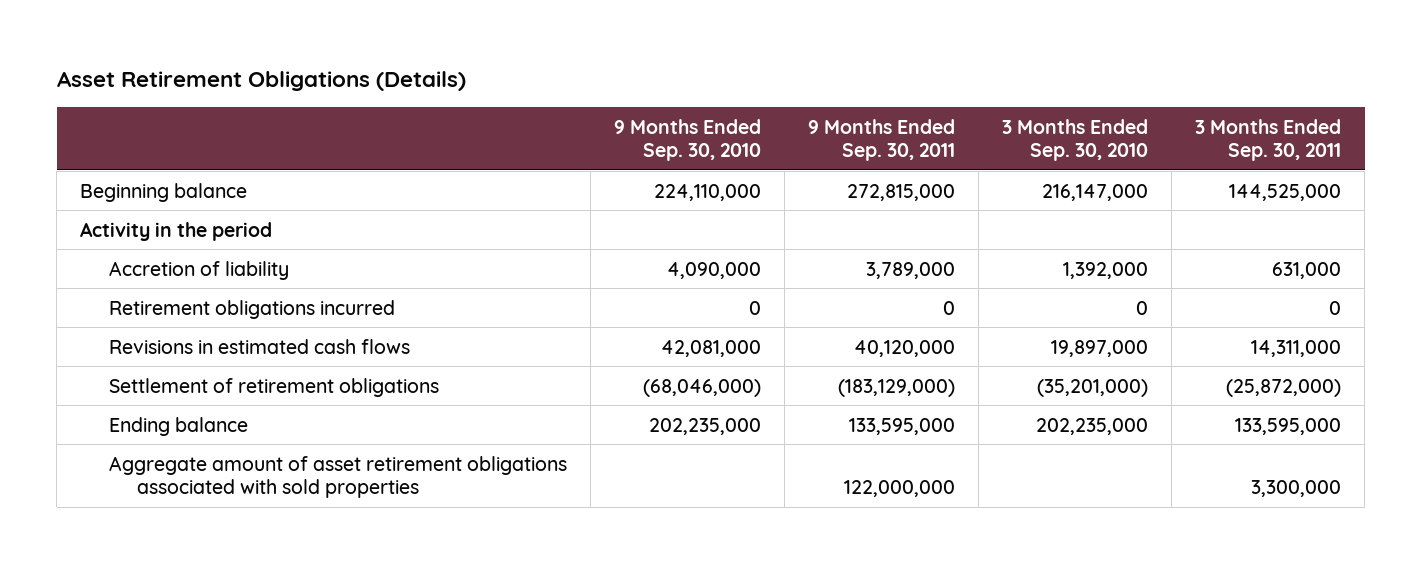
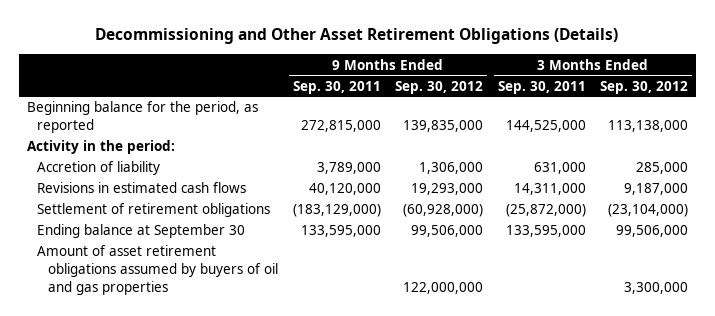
- Asset Retirement Obligations (Details)
+ Decommissioning and Other Asset Retirement Obligations (Details)
- | 9 Months Ended Sep. 30, 2010 | 9 Months Ended Sep. 30, 2011 | 3 Months Ended Sep. 30, 2010 | 3 Months Ended Sep. 30, 2011
+ | 9 Months Ended Sep. 30, 2011 | 9 Months Ended Sep. 30, 2012 | 3 Months Ended Sep. 30, 2011 | 3 Months Ended Sep. 30, 2012
- Beginning balance | 224,110,000 | 272,815,000 | 216,147,000 | 144,525,000
- Activity in the period
+ Beginning balance for the period, as reported | 272,815,000 | 139,835,000 | 144,525,000 | 113,138,000
+ Activity in the period:
- Retirement obligations incurred | 0 | 0 | 0 | 0
- Ending balance | 202,235,000 | 133,595,000 | 202,235,000 | 133,595,000
- Aggregate amount of asset retirement obligations associated with sold properties | | 122,000,000 | | 3,300,000
+ Ending balance at September 30 | 133,595,000 | 99,506,000 | 133,595,000 | 99,506,000
+ Amount of asset retirement obligations assumed by buyers of oil and gas properties | | 122,000,000 | | 3,300,000

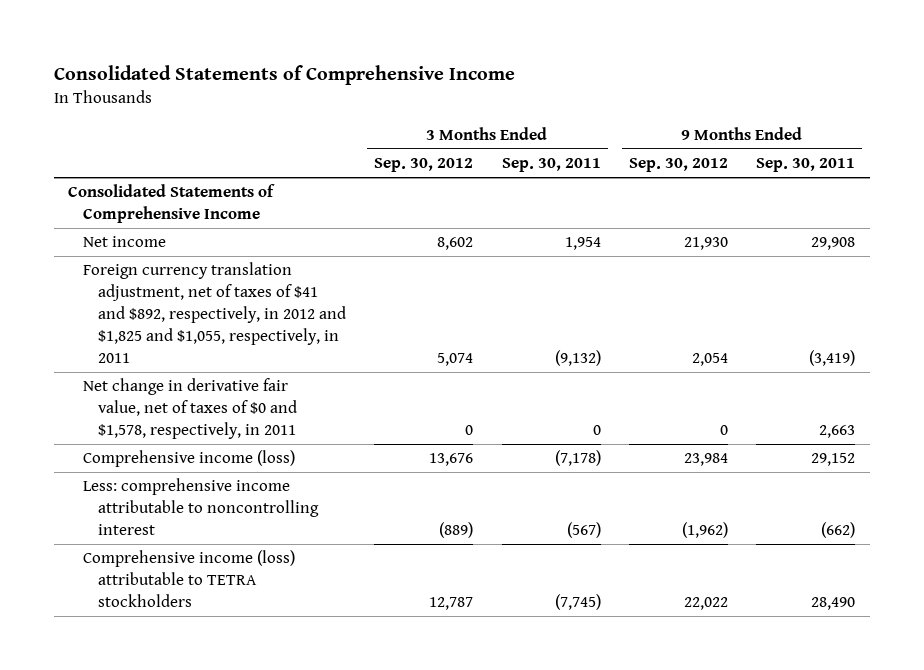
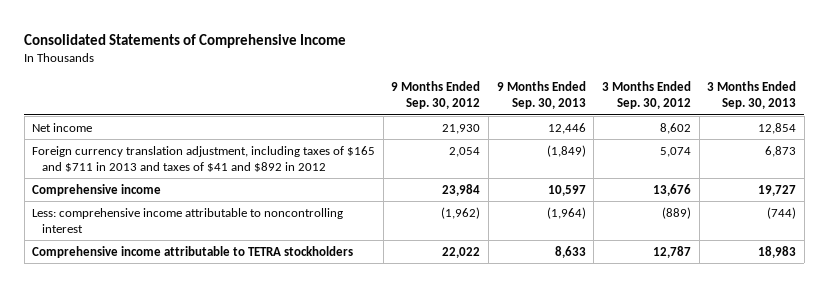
- | 3 Months Ended Sep. 30, 2012 | 3 Months Ended Sep. 30, 2011 | 9 Months Ended Sep. 30, 2012 | 9 Months Ended Sep. 30, 2011
+ | 9 Months Ended Sep. 30, 2012 | 9 Months Ended Sep. 30, 2013 | 3 Months Ended Sep. 30, 2012 | 3 Months Ended Sep. 30, 2013
- Consolidated Statements of Comprehensive Income
- Foreign currency translation adjustment, net of taxes of $41 and $892, respectively, in 2012 and $1,825 and $1,055, respectively, in 2011 | 5,074 | (9,132) | 2,054 | (3,419)
- Net change in derivative fair value, net of taxes of $0 and $1,578, respectively, in 2011 | 0 | 0 | 0 | 2,663
- Comprehensive income (loss) | 13,676 | (7,178) | 23,984 | 29,152
+ Foreign currency translation adjustment, including taxes of $165 and $711 in 2013 and taxes of $41 and $892 in 2012 | 2,054 | (1,849) | 5,074 | 6,873
+ Comprehensive income | 23,984 | 10,597 | 13,676 | 19,727
- Comprehensive income (loss) attributable to TETRA stockholders | 12,787 | (7,745) | 22,022 | 28,490
+ Comprehensive income attributable to TETRA stockholders | 22,022 | 8,633 | 12,787 | 18,983

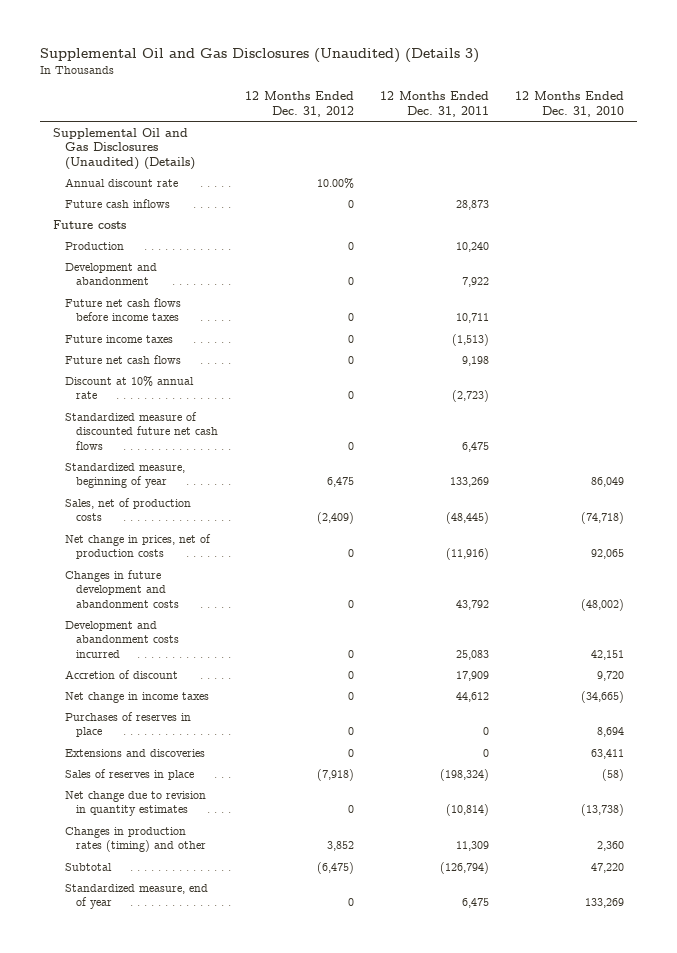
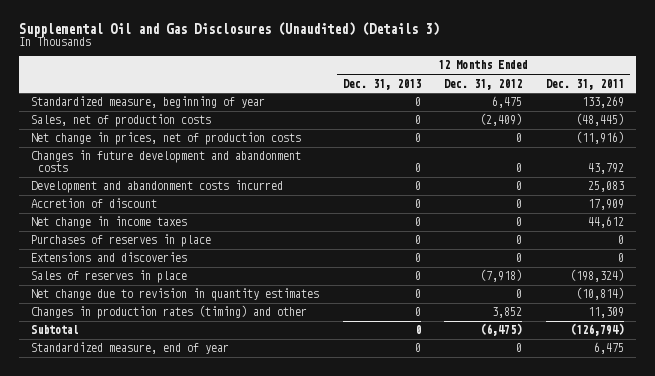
- | 12 Months Ended Dec. 31, 2012 | 12 Months Ended Dec. 31, 2011 | 12 Months Ended Dec. 31, 2010
+ | 12 Months Ended Dec. 31, 2013 | 12 Months Ended Dec. 31, 2012 | 12 Months Ended Dec. 31, 2011
- Supplemental Oil and Gas Disclosures (Unaudited) (Details)
- Annual discount rate | 10.00% | |
- Future cash inflows | 0 | 28,873 |
- Future costs
- Production | 0 | 10,240 |
- Development and abandonment | 0 | 7,922 |
- Future net cash flows before income taxes | 0 | 10,711 |
- Future income taxes | 0 | (1,513) |
- Future net cash flows | 0 | 9,198 |
- Discount at 10% annual rate | 0 | (2,723) |
- Standardized measure of discounted future net cash flows | 0 | 6,475 |

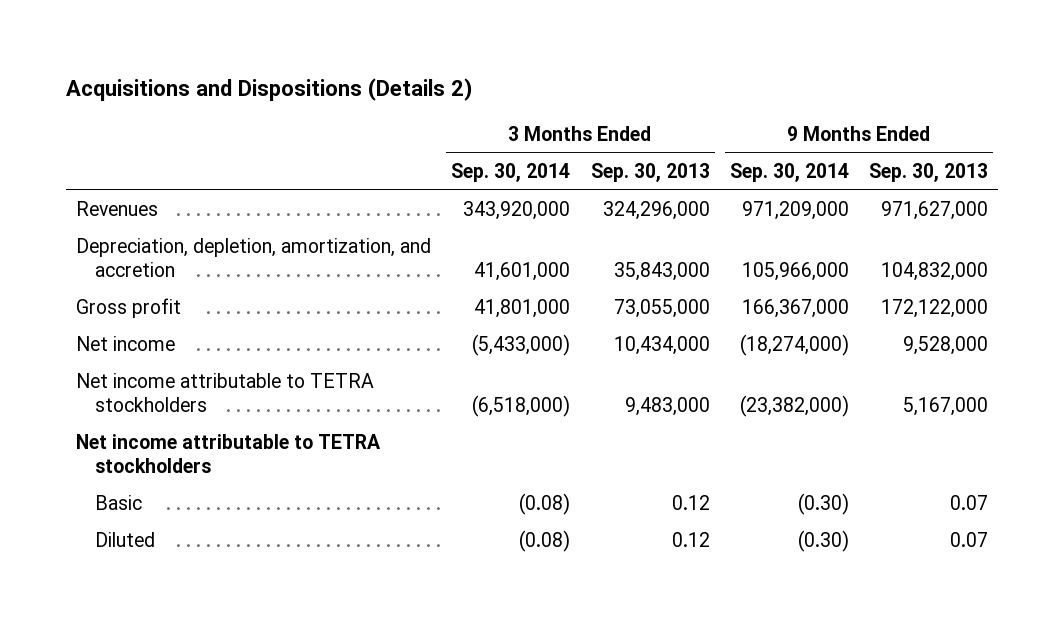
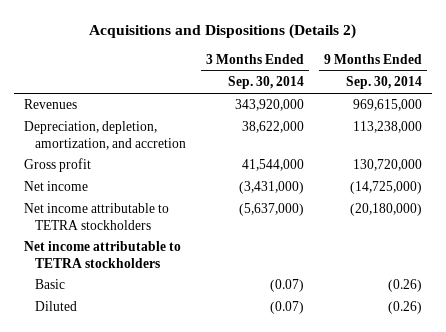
- | 3 Months Ended Sep. 30, 2014 | 3 Months Ended Sep. 30, 2013 | 9 Months Ended Sep. 30, 2014 | 9 Months Ended Sep. 30, 2013
+ | 3 Months Ended Sep. 30, 2014 | 9 Months Ended Sep. 30, 2014
- Revenues | 343,920,000 | 324,296,000 | 971,209,000 | 971,627,000
- Depreciation, depletion, amortization, and accretion | 41,601,000 | 35,843,000 | 105,966,000 | 104,832,000
- Gross profit | 41,801,000 | 73,055,000 | 166,367,000 | 172,122,000
- Net income | (5,433,000) | 10,434,000 | (18,274,000) | 9,528,000
- Net income attributable to TETRA stockholders | (6,518,000) | 9,483,000 | (23,382,000) | 5,167,000
+ Revenues | 343,920,000 | 969,615,000
+ Depreciation, depletion, amortization, and accretion | 38,622,000 | 113,238,000
+ Gross profit | 41,544,000 | 130,720,000
+ Net income | (3,431,000) | (14,725,000)
+ Net income attributable to TETRA stockholders | (5,637,000) | (20,180,000)
- Basic | (0.08) | 0.12 | (0.30) | 0.07
- Diluted | (0.08) | 0.12 | (0.30) | 0.07
+ Basic | (0.07) | (0.26)
+ Diluted | (0.07) | (0.26)

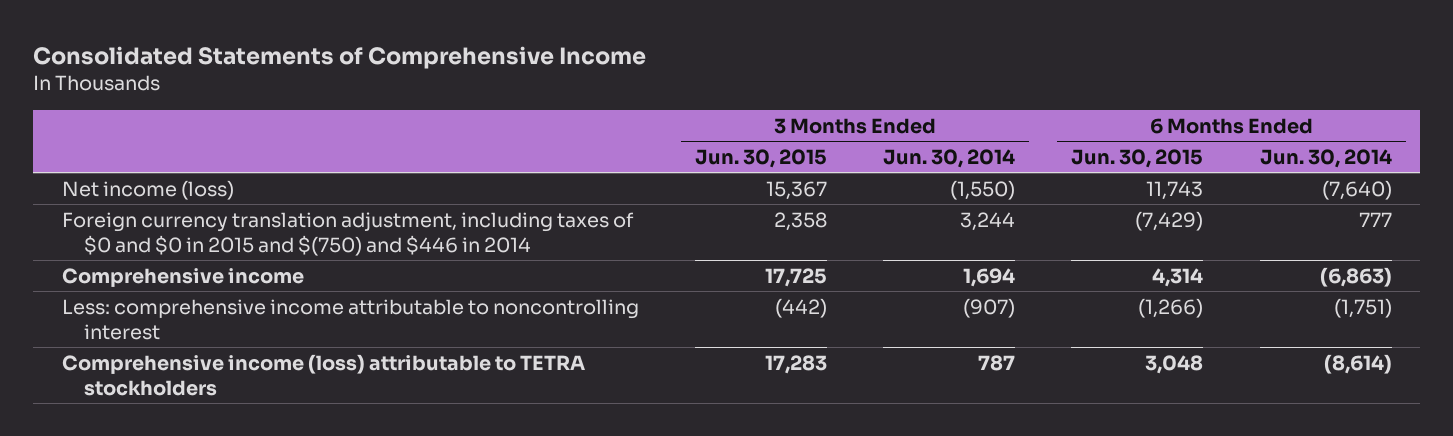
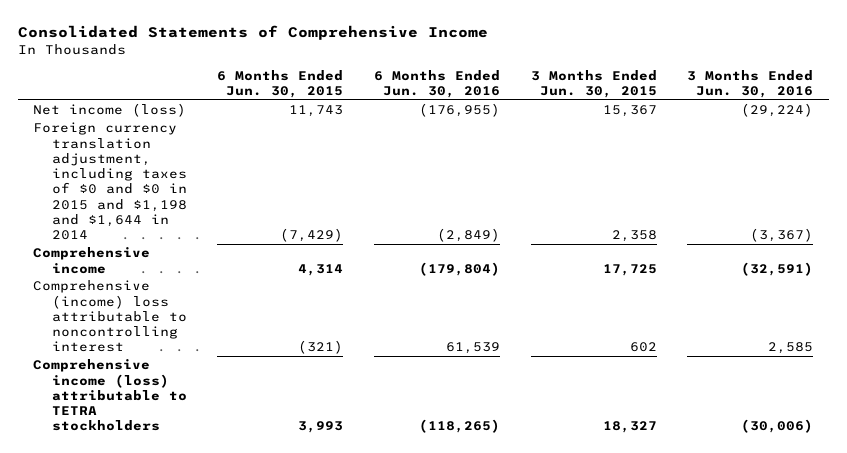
- | 3 Months Ended Jun. 30, 2015 | 3 Months Ended Jun. 30, 2014 | 6 Months Ended Jun. 30, 2015 | 6 Months Ended Jun. 30, 2014
+ | 6 Months Ended Jun. 30, 2015 | 6 Months Ended Jun. 30, 2016 | 3 Months Ended Jun. 30, 2015 | 3 Months Ended Jun. 30, 2016
- Foreign currency translation adjustment, including taxes of $0 and $0 in 2015 and $(750) and $446 in 2014 | 2,358 | 3,244 | (7,429) | 777
+ Foreign currency translation adjustment, including taxes of $0 and $0 in 2015 and $1,198 and $1,644 in 2014 | (7,429) | (2,849) | 2,358 | (3,367)
- Less: comprehensive income attributable to noncontrolling interest | (442) | (907) | (1,266) | (1,751)
- Comprehensive income (loss) attributable to TETRA stockholders | 17,283 | 787 | 3,048 | (8,614)
+ Comprehensive (income) loss attributable to noncontrolling interest | (321) | 61,539 | 602 | 2,585
+ Comprehensive income (loss) attributable to TETRA stockholders | 3,993 | (118,265) | 18,327 | (30,006)

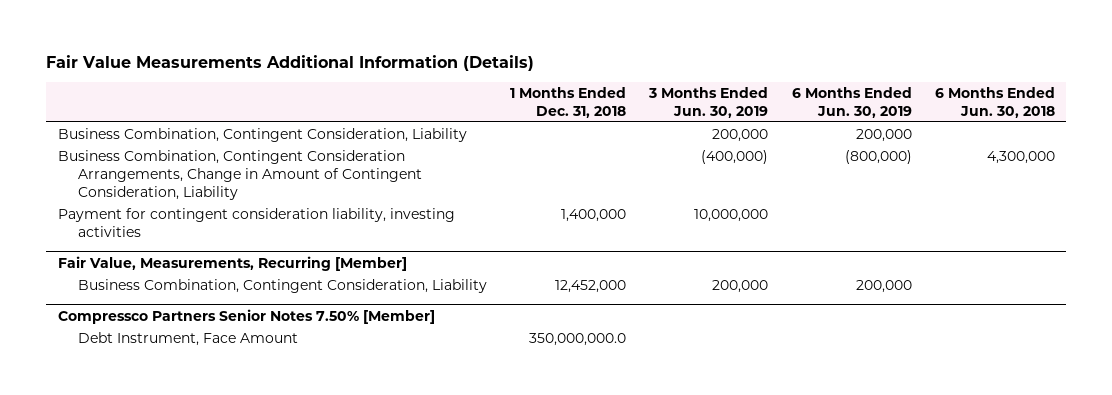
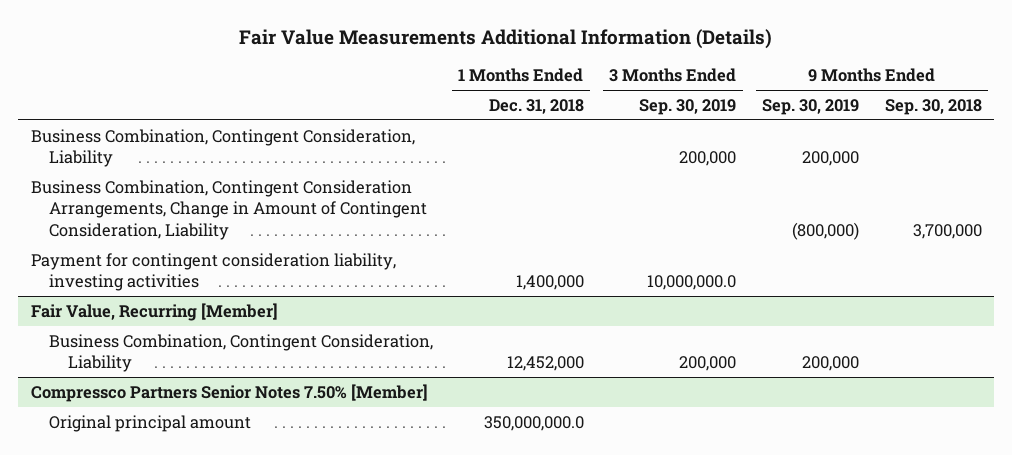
- | 1 Months Ended Dec. 31, 2018 | 3 Months Ended Jun. 30, 2019 | 6 Months Ended Jun. 30, 2019 | 6 Months Ended Jun. 30, 2018
+ | 1 Months Ended Dec. 31, 2018 | 3 Months Ended Sep. 30, 2019 | 9 Months Ended Sep. 30, 2019 | 9 Months Ended Sep. 30, 2018
- Fair Value, Measurements, Recurring [Member]
+ Fair Value, Recurring [Member]
@ Compressco Partners Senior Notes 7.50% [Member]
- Debt Instrument, Face Amount | 350,000,000.0 | | |
+ Original principal amount | 350,000,000.0 | | |

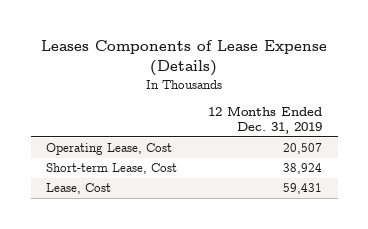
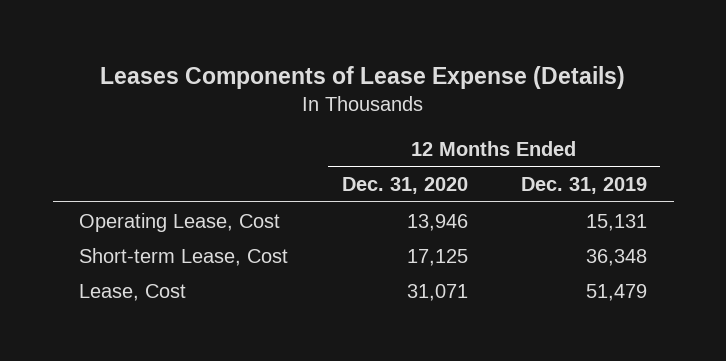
- | 12 Months Ended Dec. 31, 2019
+ | 12 Months Ended Dec. 31, 2020 | 12 Months Ended Dec. 31, 2019
- Operating Lease, Cost | 20,507
- Short-term Lease, Cost | 38,924
- Lease, Cost | 59,431
+ Operating Lease, Cost | 13,946 | 15,131
+ Short-term Lease, Cost | 17,125 | 36,348
+ Lease, Cost | 31,071 | 51,479

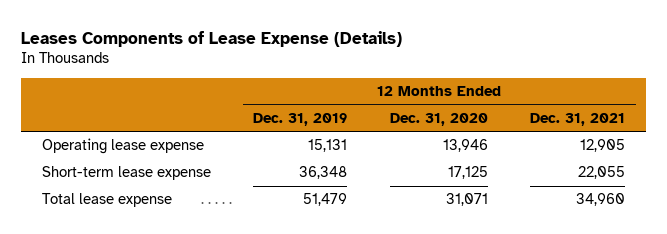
- | 12 Months Ended Dec. 31, 2020 | 12 Months Ended Dec. 31, 2019
+ | 12 Months Ended Dec. 31, 2019 | 12 Months Ended Dec. 31, 2020 | 12 Months Ended Dec. 31, 2021
- Operating Lease, Cost | 13,946 | 15,131
- Short-term Lease, Cost | 17,125 | 36,348
- Lease, Cost | 31,071 | 51,479
+ Operating lease expense | 15,131 | 13,946 | 12,905
+ Short-term lease expense | 36,348 | 17,125 | 22,055
+ Total lease expense | 51,479 | 31,071 | 34,960

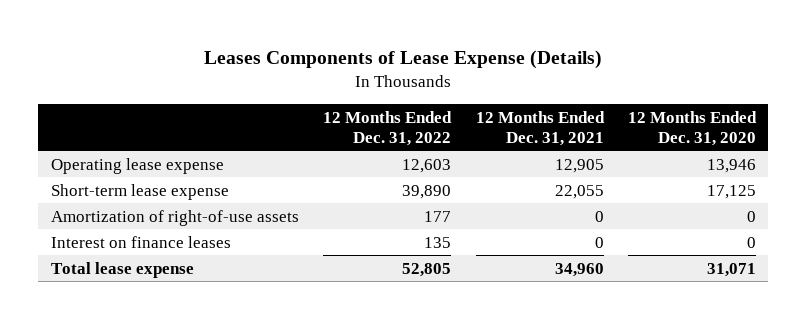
- | 12 Months Ended Dec. 31, 2019 | 12 Months Ended Dec. 31, 2020 | 12 Months Ended Dec. 31, 2021
+ | 12 Months Ended Dec. 31, 2022 | 12 Months Ended Dec. 31, 2021 | 12 Months Ended Dec. 31, 2020
+ Amortization of right-of-use assets | 177 | 0 | 0
+ Interest on finance leases | 135 | 0 | 0

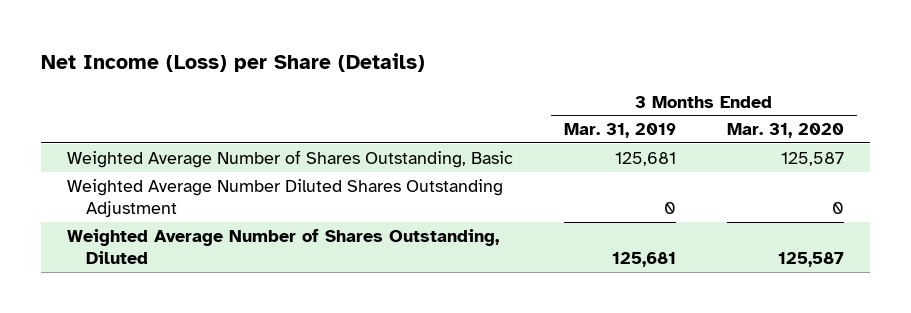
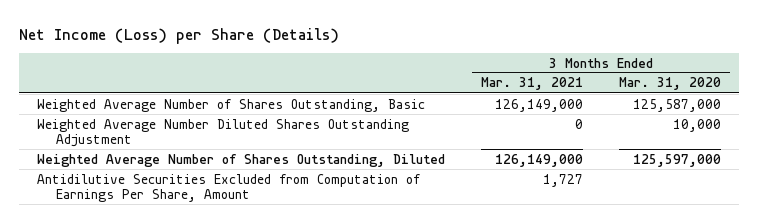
- | 3 Months Ended Mar. 31, 2019 | 3 Months Ended Mar. 31, 2020
+ | 3 Months Ended Mar. 31, 2021 | 3 Months Ended Mar. 31, 2020
- Weighted Average Number of Shares Outstanding, Basic | 125,681 | 125,587
- Weighted Average Number Diluted Shares Outstanding Adjustment | 0 | 0
- Weighted Average Number of Shares Outstanding, Diluted | 125,681 | 125,587
+ Weighted Average Number of Shares Outstanding, Basic | 126,149,000 | 125,587,000
+ Weighted Average Number Diluted Shares Outstanding Adjustment | 0 | 10,000
+ Weighted Average Number of Shares Outstanding, Diluted | 126,149,000 | 125,597,000
+ Antidilutive Securities Excluded from Computation of Earnings Per Share, Amount | 1,727 |

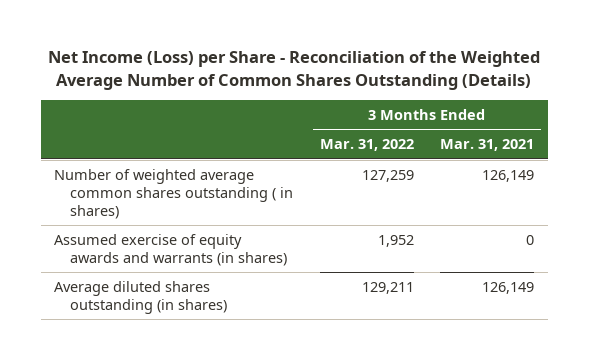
- Net Income (Loss) per Share (Details)
+ Net Income (Loss) per Share - Reconciliation of the Weighted Average Number of Common Shares Outstanding (Details)
- | 3 Months Ended Mar. 31, 2021 | 3 Months Ended Mar. 31, 2020
+ | 3 Months Ended Mar. 31, 2022 | 3 Months Ended Mar. 31, 2021
- Weighted Average Number of Shares Outstanding, Basic | 126,149,000 | 125,587,000
- Weighted Average Number Diluted Shares Outstanding Adjustment | 0 | 10,000
- Weighted Average Number of Shares Outstanding, Diluted | 126,149,000 | 125,597,000
- Antidilutive Securities Excluded from Computation of Earnings Per Share, Amount | 1,727 |
+ Number of weighted average common shares outstanding ( in shares) | 127,259 | 126,149
+ Assumed exercise of equity awards and warrants (in shares) | 1,952 | 0
+ Average diluted shares outstanding (in shares) | 129,211 | 126,149

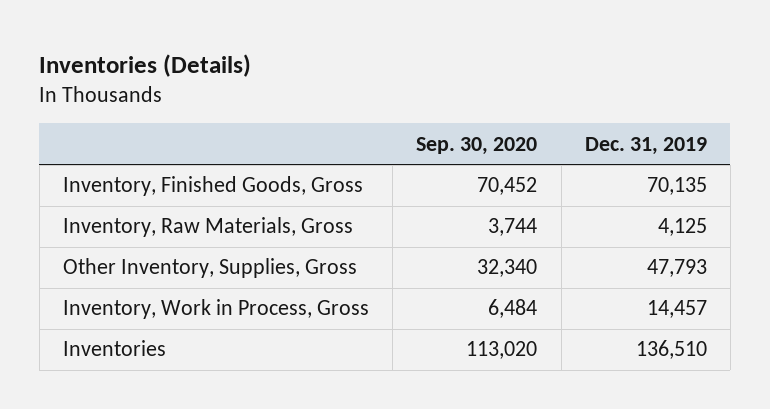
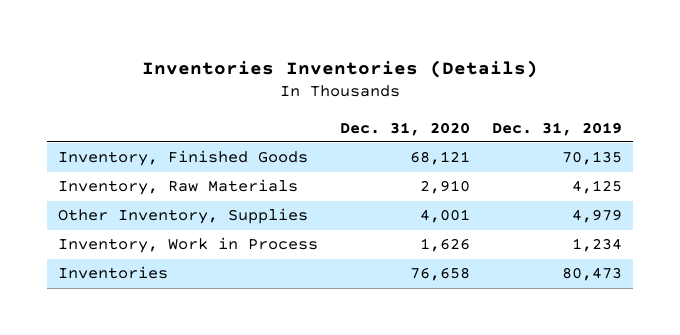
- Inventories (Details)
+ Inventories Inventories (Details)
- | Sep. 30, 2020 | Dec. 31, 2019
+ | Dec. 31, 2020 | Dec. 31, 2019
- Inventory, Finished Goods, Gross | 70,452 | 70,135
- Inventory, Raw Materials, Gross | 3,744 | 4,125
- Other Inventory, Supplies, Gross | 32,340 | 47,793
- Inventory, Work in Process, Gross | 6,484 | 14,457
- Inventories | 113,020 | 136,510
+ Inventory, Finished Goods | 68,121 | 70,135
+ Inventory, Raw Materials | 2,910 | 4,125
+ Other Inventory, Supplies | 4,001 | 4,979
+ Inventory, Work in Process | 1,626 | 1,234
+ Inventories | 76,658 | 80,473

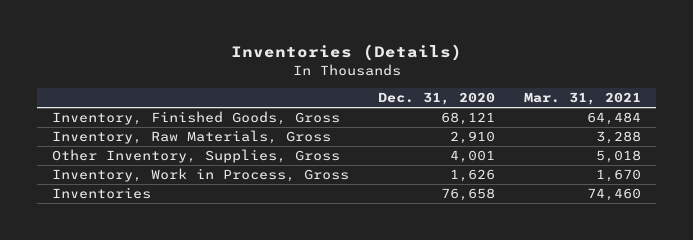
- Inventories Inventories (Details)
+ Inventories (Details)
- | Dec. 31, 2020 | Dec. 31, 2019
+ | Dec. 31, 2020 | Mar. 31, 2021
- Inventory, Finished Goods | 68,121 | 70,135
- Inventory, Raw Materials | 2,910 | 4,125
- Other Inventory, Supplies | 4,001 | 4,979
- Inventory, Work in Process | 1,626 | 1,234
+ Inventory, Finished Goods, Gross | 68,121 | 64,484
+ Inventory, Raw Materials, Gross | 2,910 | 3,288
+ Other Inventory, Supplies, Gross | 4,001 | 5,018
+ Inventory, Work in Process, Gross | 1,626 | 1,670

